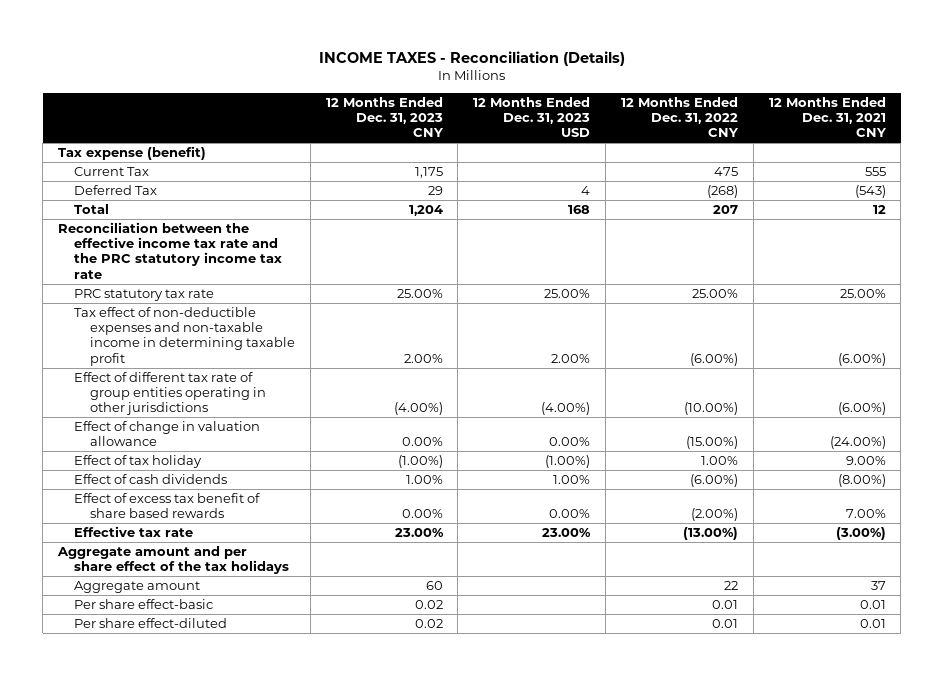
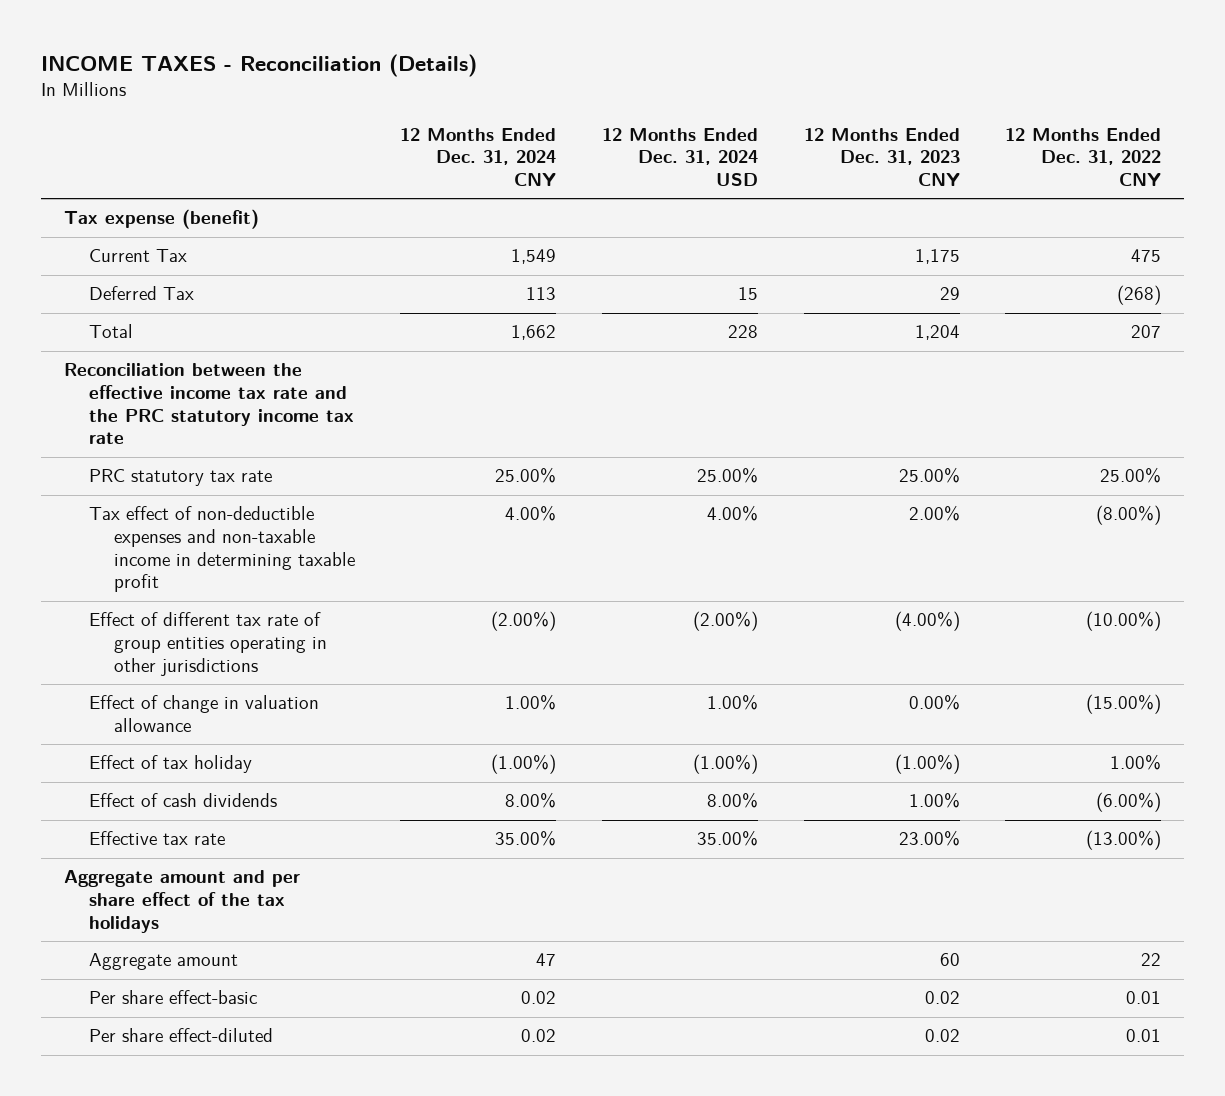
- | 12 Months Ended Dec. 31, 2023 CNY | 12 Months Ended Dec. 31, 2023 USD | 12 Months Ended Dec. 31, 2022 CNY | 12 Months Ended Dec. 31, 2021 CNY
+ | 12 Months Ended Dec. 31, 2024 CNY | 12 Months Ended Dec. 31, 2024 USD | 12 Months Ended Dec. 31, 2023 CNY | 12 Months Ended Dec. 31, 2022 CNY
- Tax effect of non-deductible expenses and non-taxable income in determining taxable profit | 2.00% | 2.00% | (6.00%) | (6.00%)
+ Tax effect of non-deductible expenses and non-taxable income in determining taxable profit | 4.00% | 4.00% | 2.00% | (8.00%)
- Effect of excess tax benefit of share based rewards | 0.00% | 0.00% | (2.00%) | 7.00%

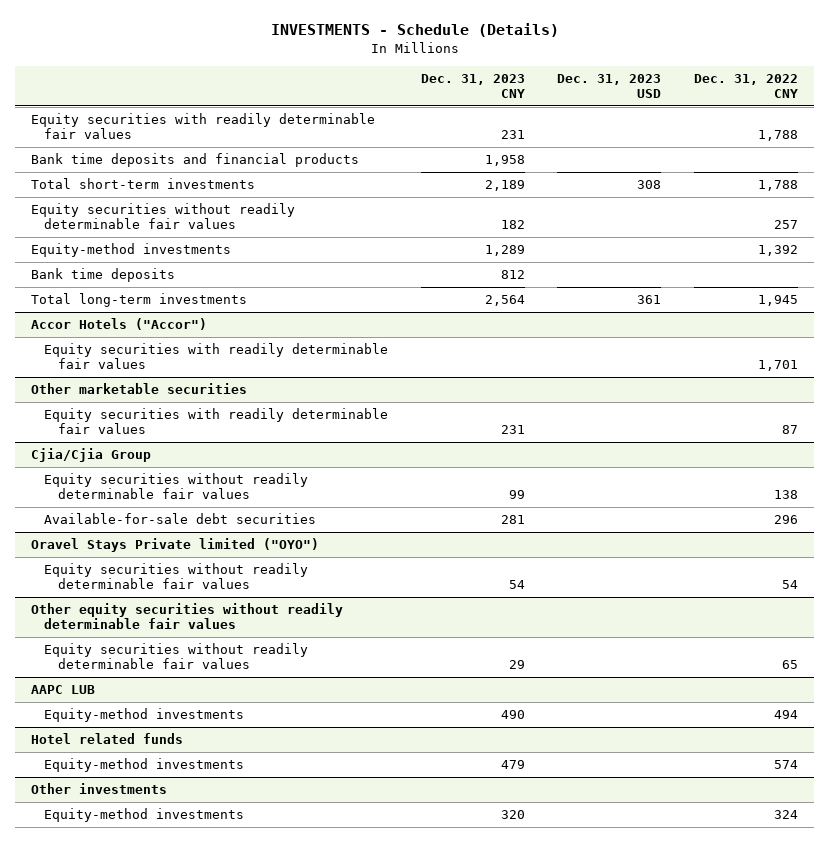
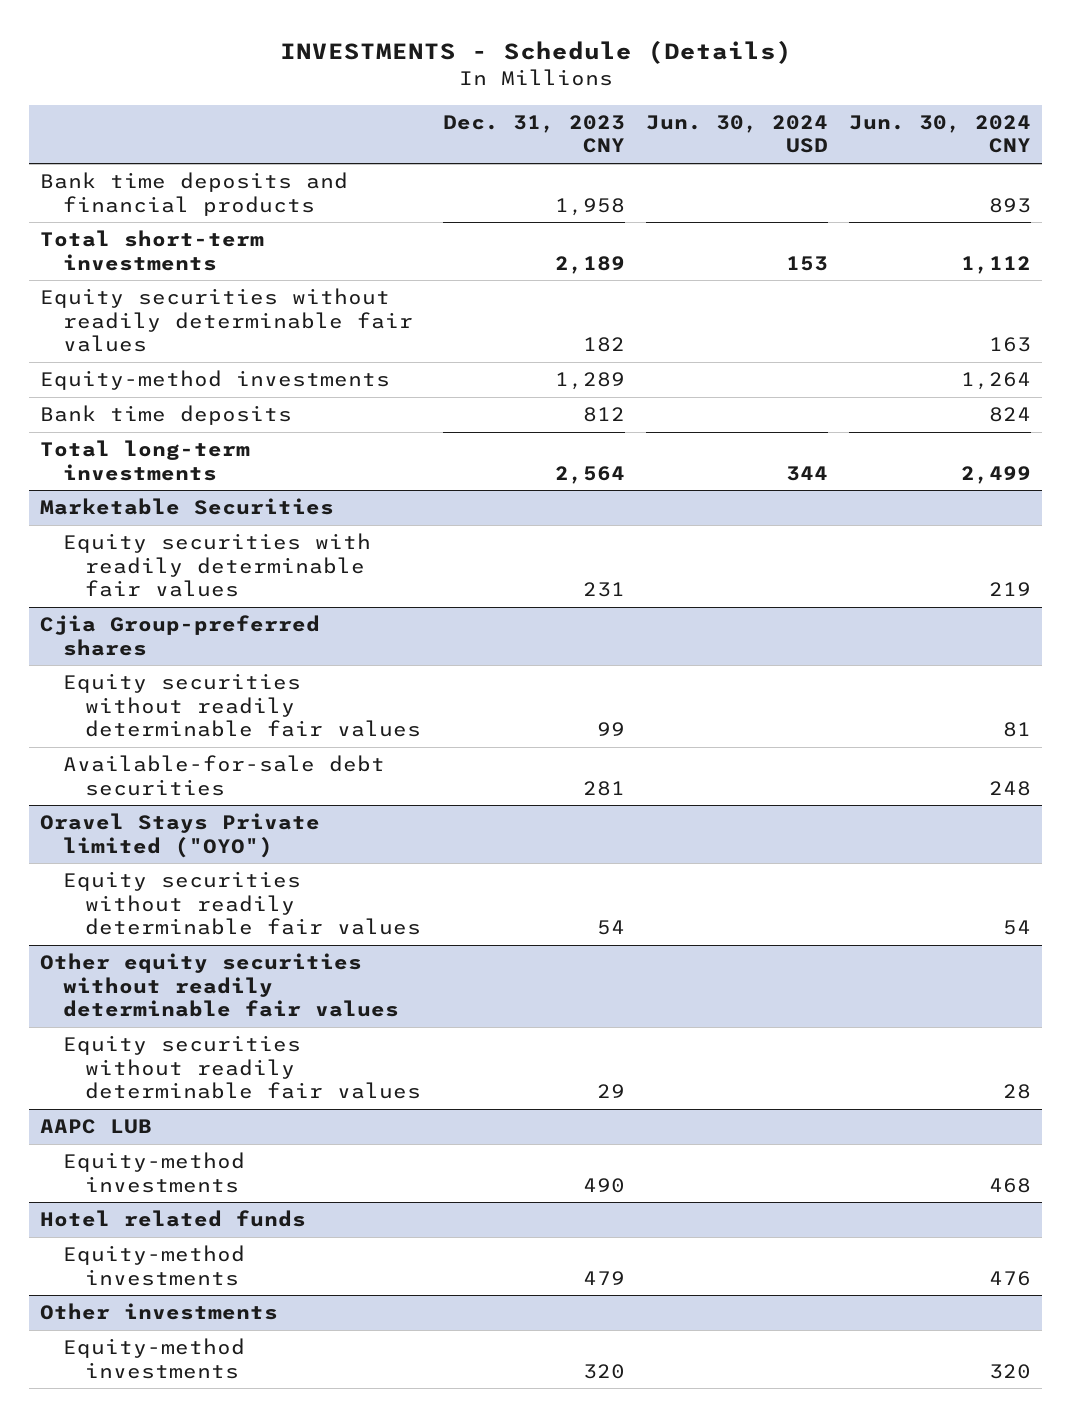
- | Dec. 31, 2023 CNY | Dec. 31, 2023 USD | Dec. 31, 2022 CNY
+ | Dec. 31, 2023 CNY | Jun. 30, 2024 USD | Jun. 30, 2024 CNY
- Equity securities with readily determinable fair values | 231 | | 1,788
- Accor Hotels ("Accor")
- Equity securities with readily determinable fair values | | | 1,701
- Other marketable securities
+ Marketable Securities
- Cjia/Cjia Group
+ Cjia Group-preferred shares

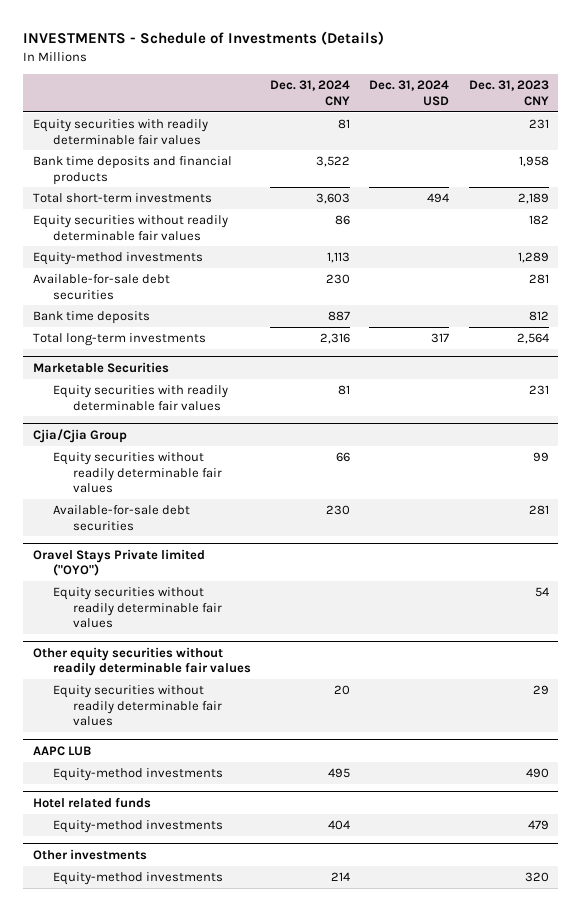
- INVESTMENTS - Schedule (Details)
+ INVESTMENTS - Schedule of Investments (Details)
- | Dec. 31, 2023 CNY | Jun. 30, 2024 USD | Jun. 30, 2024 CNY
+ | Dec. 31, 2024 CNY | Dec. 31, 2024 USD | Dec. 31, 2023 CNY
+ Equity securities with readily determinable fair values | 81 | | 231
+ Available-for-sale debt securities | 230 | | 281
- Cjia Group-preferred shares
+ Cjia/Cjia Group

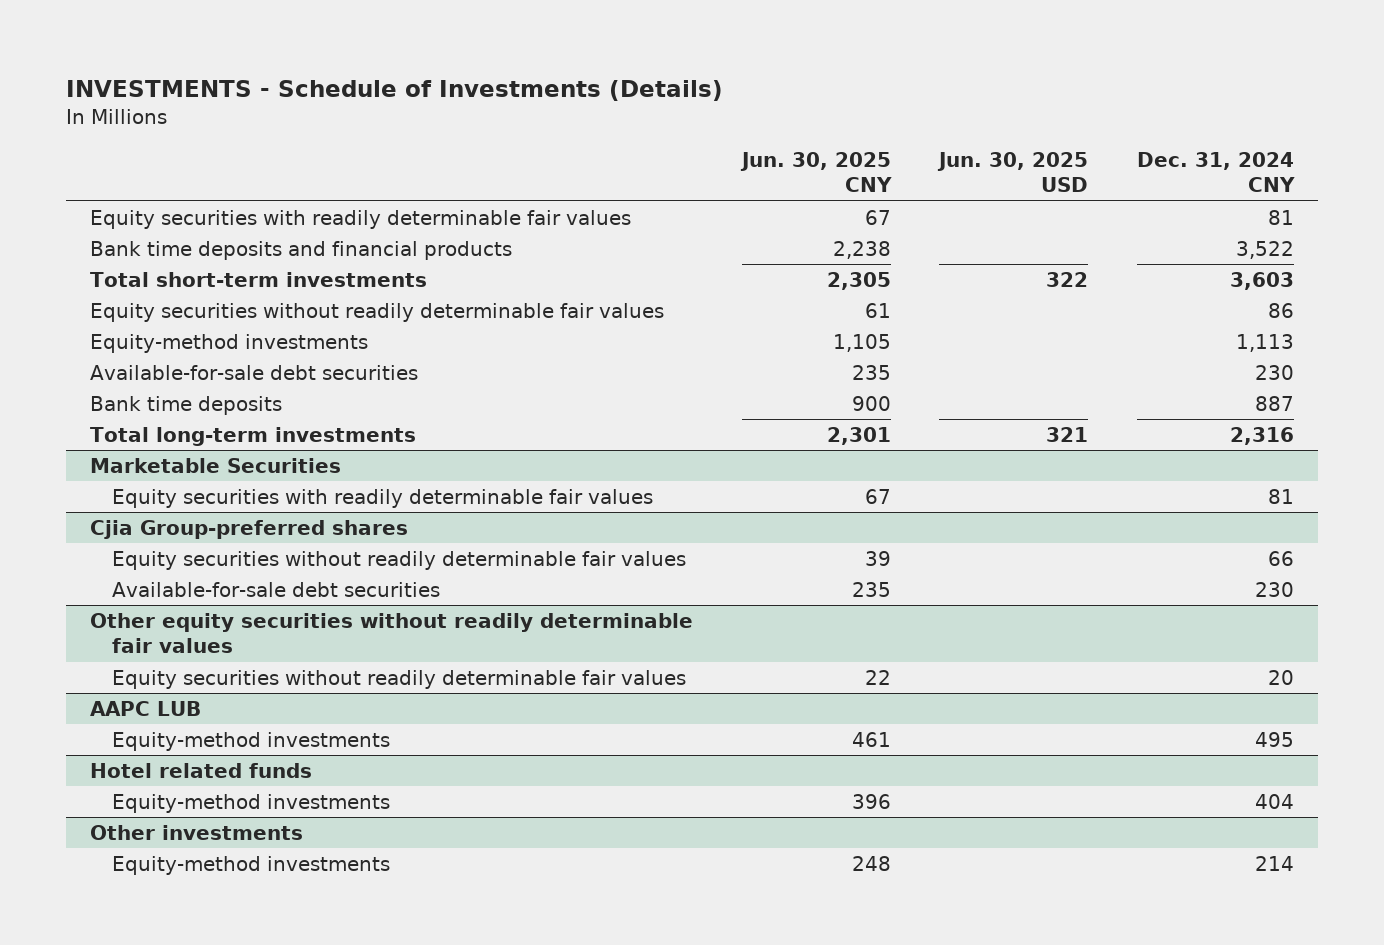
- | Dec. 31, 2024 CNY | Dec. 31, 2024 USD | Dec. 31, 2023 CNY
+ | Jun. 30, 2025 CNY | Jun. 30, 2025 USD | Dec. 31, 2024 CNY
- Cjia/Cjia Group
+ Cjia Group-preferred shares
- Oravel Stays Private limited ("OYO")
- Equity securities without readily determinable fair values | | | 54

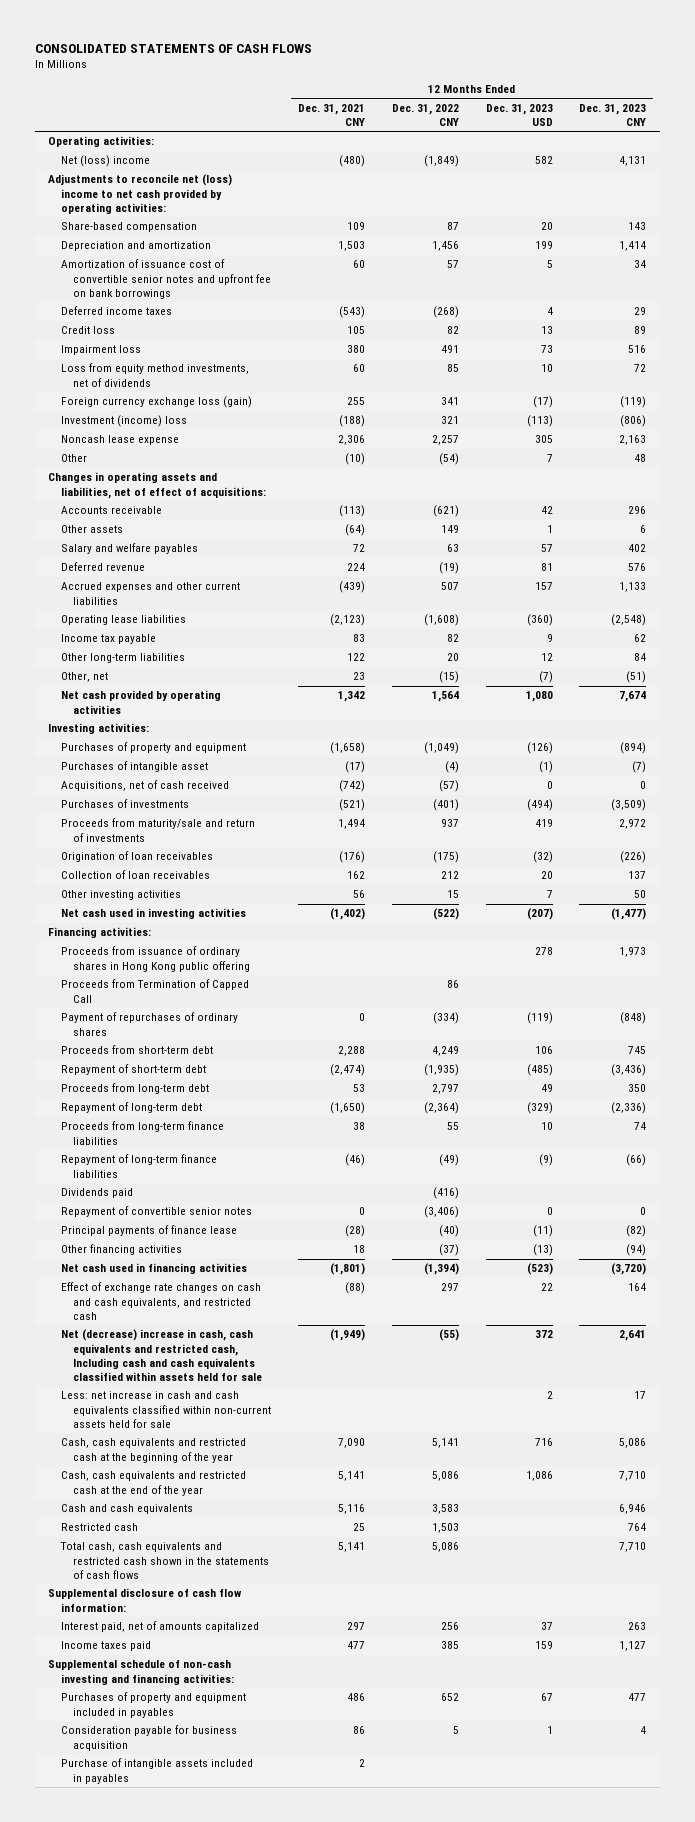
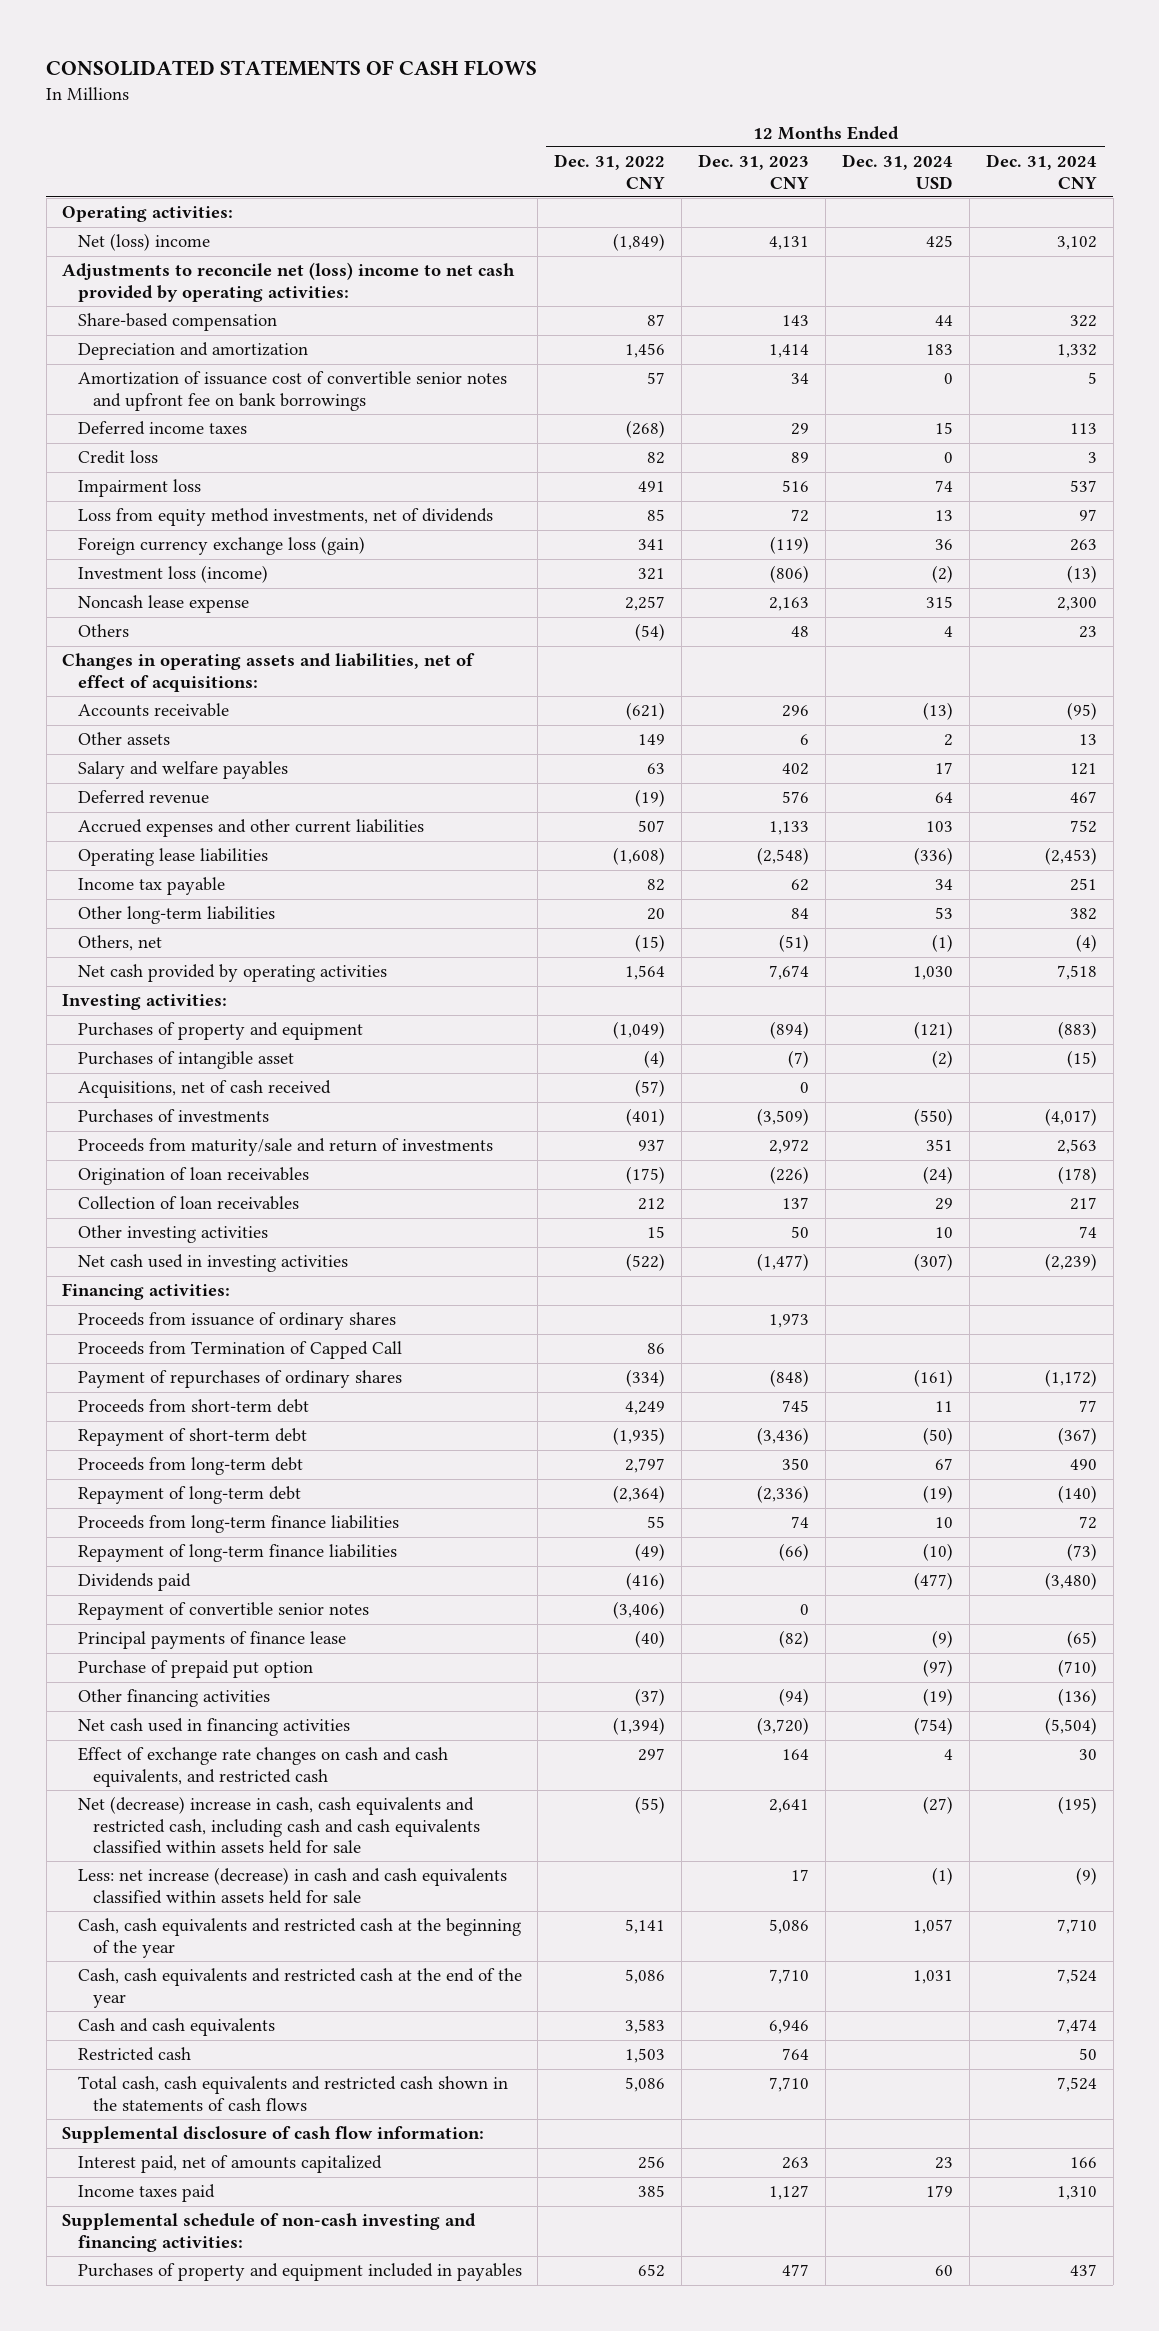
- | 12 Months Ended Dec. 31, 2021 CNY | 12 Months Ended Dec. 31, 2022 CNY | 12 Months Ended Dec. 31, 2023 USD | 12 Months Ended Dec. 31, 2023 CNY
+ | 12 Months Ended Dec. 31, 2022 CNY | 12 Months Ended Dec. 31, 2023 CNY | 12 Months Ended Dec. 31, 2024 USD | 12 Months Ended Dec. 31, 2024 CNY
- Investment (income) loss | (188) | 321 | (113) | (806)
+ Investment loss (income) | 321 | (806) | (2) | (13)
- Other | (10) | (54) | 7 | 48
+ Others | (54) | 48 | 4 | 23
- Other, net | 23 | (15) | (7) | (51)
+ Others, net | (15) | (51) | (1) | (4)
- Proceeds from issuance of ordinary shares in Hong Kong public offering | | | 278 | 1,973
+ Proceeds from issuance of ordinary shares | | 1,973 | |
+ Purchase of prepaid put option | | | (97) | (710)
- Net (decrease) increase in cash, cash equivalents and restricted cash, Including cash and cash equivalents classified within assets held for sale | (1,949) | (55) | 372 | 2,641
- Less: net increase in cash and cash equivalents classified within non-current assets held for sale | | | 2 | 17
+ Net (decrease) increase in cash, cash equivalents and restricted cash, including cash and cash equivalents classified within assets held for sale | (55) | 2,641 | (27) | (195)
+ Less: net increase (decrease) in cash and cash equivalents classified within assets held for sale | | 17 | (1) | (9)
- Consideration payable for business acquisition | 86 | 5 | 1 | 4
- Purchase of intangible assets included in payables | 2 | | |

